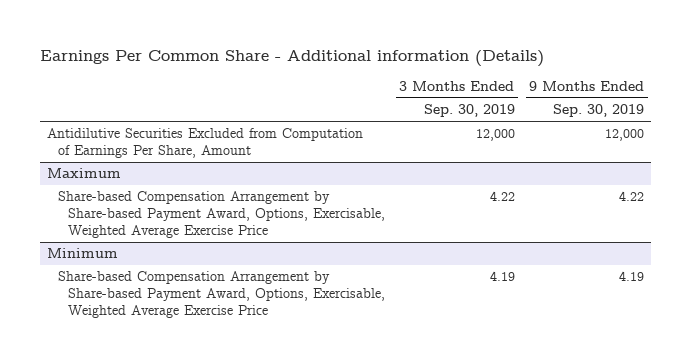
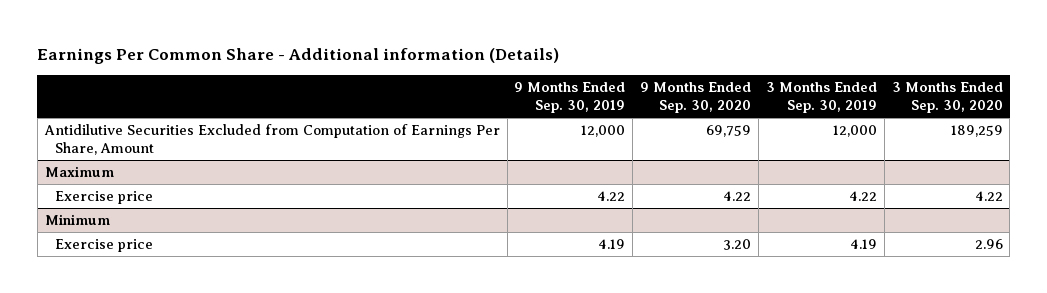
- | 3 Months Ended Sep. 30, 2019 | 9 Months Ended Sep. 30, 2019
+ | 9 Months Ended Sep. 30, 2019 | 9 Months Ended Sep. 30, 2020 | 3 Months Ended Sep. 30, 2019 | 3 Months Ended Sep. 30, 2020
@ Maximum
- Share-based Compensation Arrangement by Share-based Payment Award, Options, Exercisable, Weighted Average Exercise Price | 4.22 | 4.22
+ Exercise price | 4.22 | 4.22 | 4.22 | 4.22
@ Minimum
- Share-based Compensation Arrangement by Share-based Payment Award, Options, Exercisable, Weighted Average Exercise Price | 4.19 | 4.19
+ Exercise price | 4.19 | 3.20 | 4.19 | 2.96

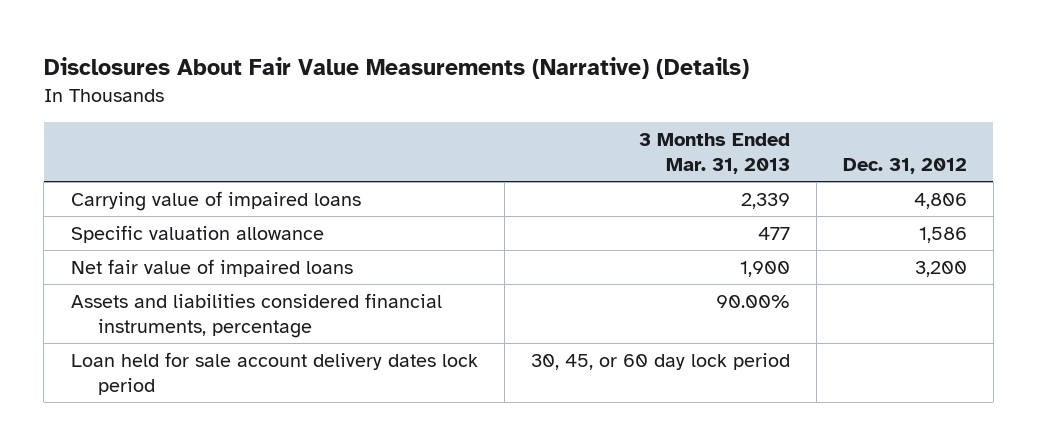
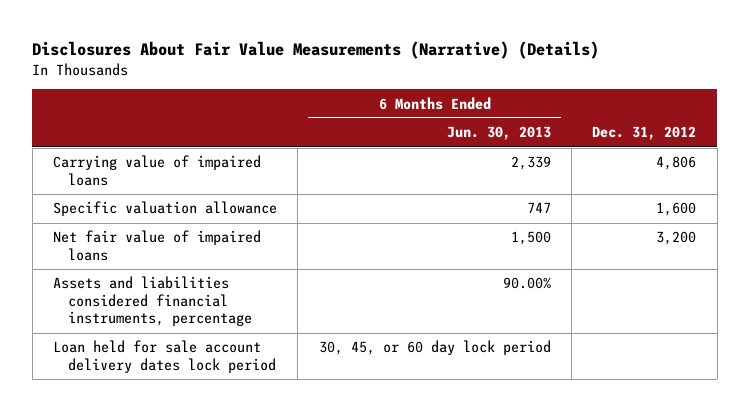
- | 3 Months Ended Mar. 31, 2013 | Dec. 31, 2012
+ | 6 Months Ended Jun. 30, 2013 | Dec. 31, 2012
- Specific valuation allowance | 477 | 1,586
+ Specific valuation allowance | 747 | 1,600

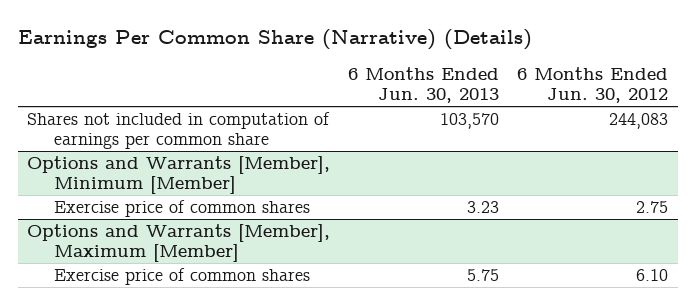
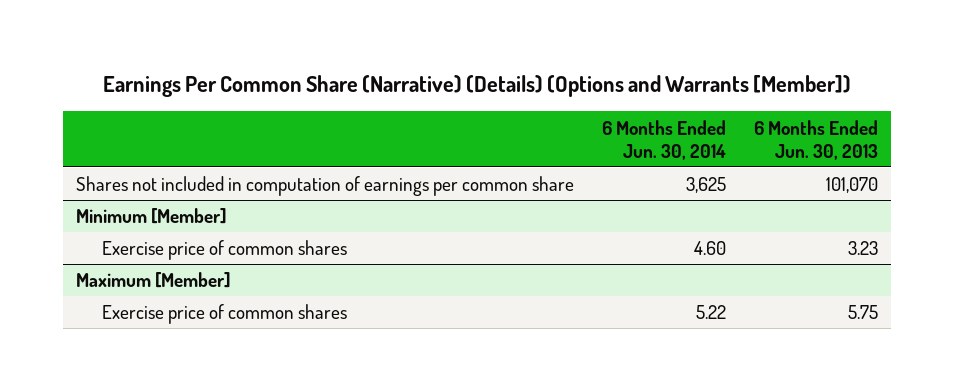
- Earnings Per Common Share (Narrative) (Details)
+ Earnings Per Common Share (Narrative) (Details) (Options and Warrants [Member])
- | 6 Months Ended Jun. 30, 2013 | 6 Months Ended Jun. 30, 2012
+ | 6 Months Ended Jun. 30, 2014 | 6 Months Ended Jun. 30, 2013
- Shares not included in computation of earnings per common share | 103,570 | 244,083
- Options and Warrants [Member], Minimum [Member]
+ Shares not included in computation of earnings per common share | 3,625 | 101,070
+ Minimum [Member]
- Options and Warrants [Member], Maximum [Member]
+ Maximum [Member]

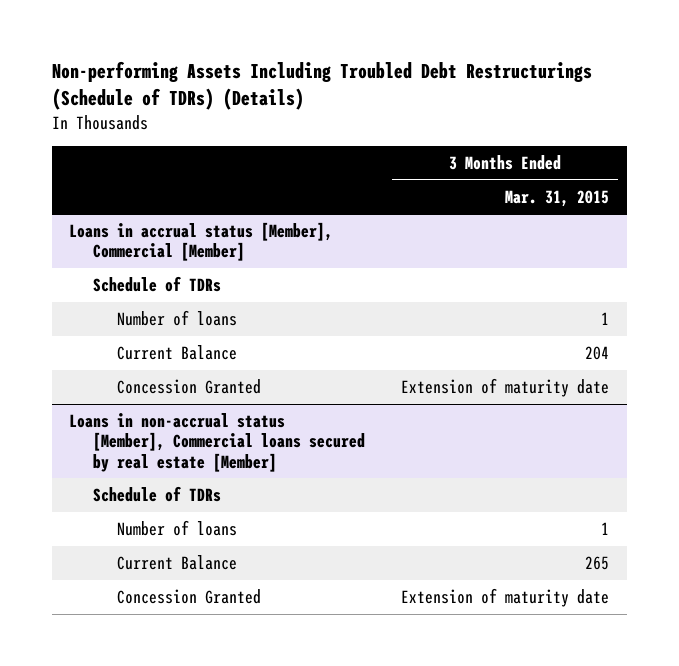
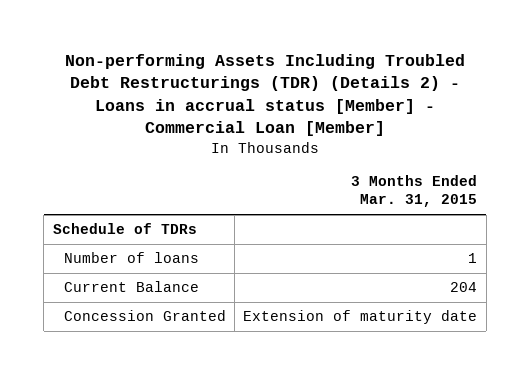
- Non-performing Assets Including Troubled Debt Restructurings (Schedule of TDRs) (Details)
+ Non-performing Assets Including Troubled Debt Restructurings (TDR) (Details 2) - Loans in accrual status [Member] - Commercial Loan [Member]
- Loans in accrual status [Member], Commercial [Member]
- Loans in non-accrual status [Member], Commercial loans secured by real estate [Member]
- Schedule of TDRs
- Number of loans | 1
- Current Balance | 265
- Concession Granted | Extension of maturity date

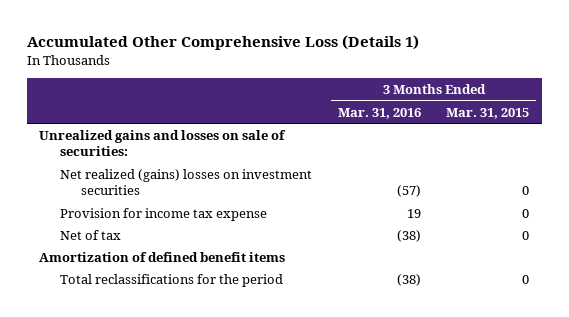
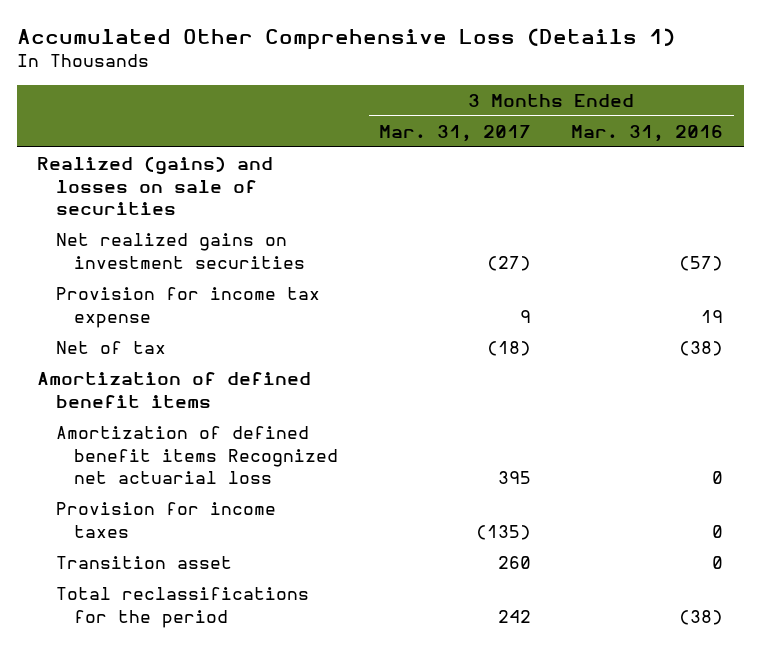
- | 3 Months Ended Mar. 31, 2016 | 3 Months Ended Mar. 31, 2015
+ | 3 Months Ended Mar. 31, 2017 | 3 Months Ended Mar. 31, 2016
- Unrealized gains and losses on sale of securities:
- Net realized (gains) losses on investment securities | (57) | 0
+ Realized (gains) and losses on sale of securities
+ Net realized gains on investment securities | (27) | (57)
+ Amortization of defined benefit items Recognized net actuarial loss | 395 | 0
+ Provision for income taxes | (135) | 0
+ Transition asset | 260 | 0

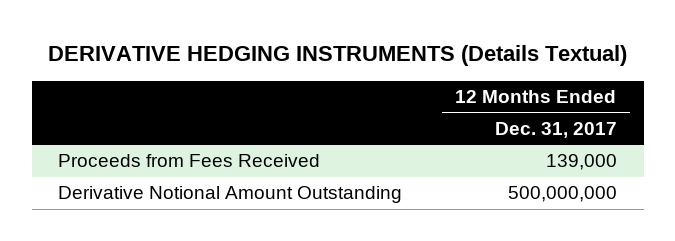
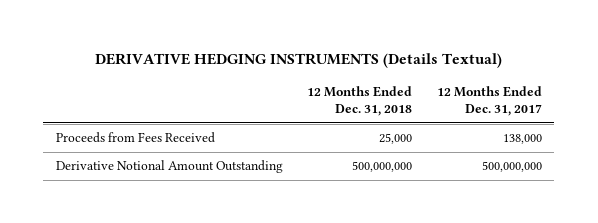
- | 12 Months Ended Dec. 31, 2017
+ | 12 Months Ended Dec. 31, 2018 | 12 Months Ended Dec. 31, 2017
- Proceeds from Fees Received | 139,000
+ Proceeds from Fees Received | 25,000 | 138,000

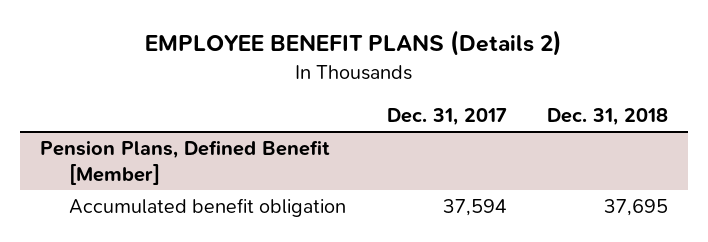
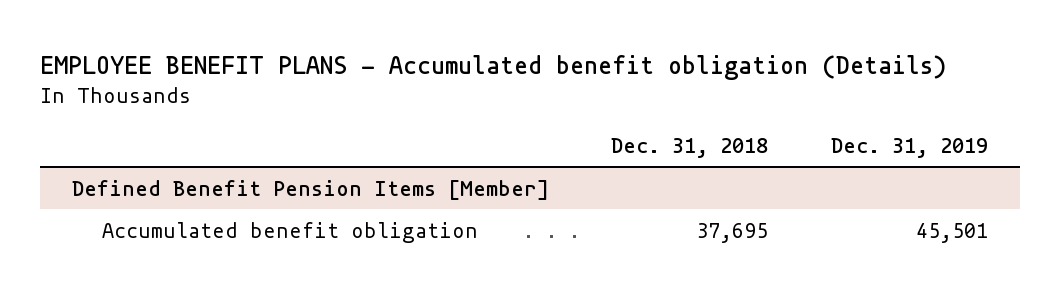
- EMPLOYEE BENEFIT PLANS (Details 2)
+ EMPLOYEE BENEFIT PLANS - Accumulated benefit obligation (Details)
- | Dec. 31, 2017 | Dec. 31, 2018
+ | Dec. 31, 2018 | Dec. 31, 2019
- Pension Plans, Defined Benefit [Member]
+ Defined Benefit Pension Items [Member]

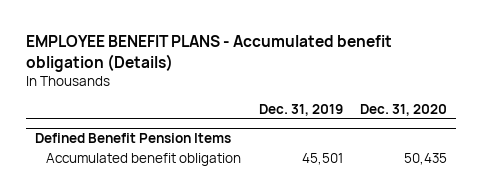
- | Dec. 31, 2018 | Dec. 31, 2019
+ | Dec. 31, 2019 | Dec. 31, 2020
- Defined Benefit Pension Items [Member]
+ Defined Benefit Pension Items

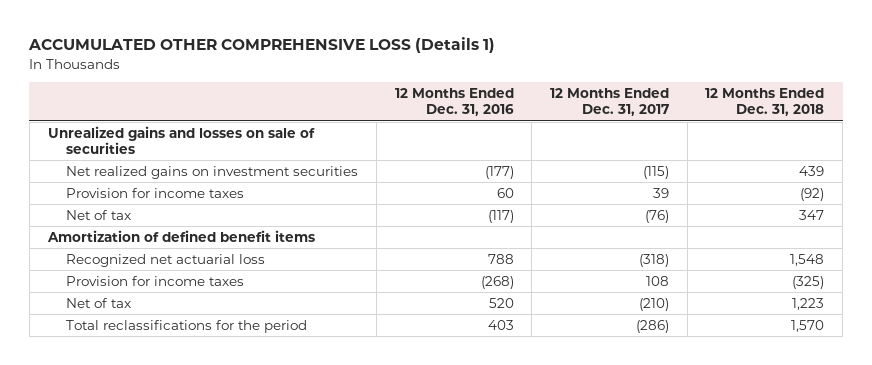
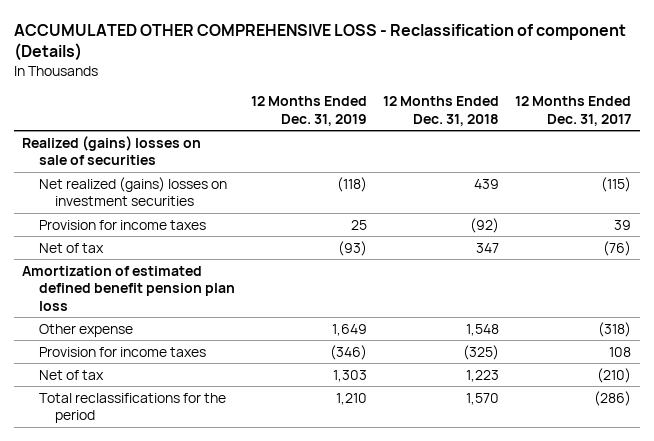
- ACCUMULATED OTHER COMPREHENSIVE LOSS (Details 1)
+ ACCUMULATED OTHER COMPREHENSIVE LOSS - Reclassification of component (Details)
- | 12 Months Ended Dec. 31, 2016 | 12 Months Ended Dec. 31, 2017 | 12 Months Ended Dec. 31, 2018
+ | 12 Months Ended Dec. 31, 2019 | 12 Months Ended Dec. 31, 2018 | 12 Months Ended Dec. 31, 2017
- Unrealized gains and losses on sale of securities
- Net realized gains on investment securities | (177) | (115) | 439
+ Realized (gains) losses on sale of securities
+ Net realized (gains) losses on investment securities | (118) | 439 | (115)
- Amortization of defined benefit items
- Recognized net actuarial loss | 788 | (318) | 1,548
+ Amortization of estimated defined benefit pension plan loss
+ Other expense | 1,649 | 1,548 | (318)

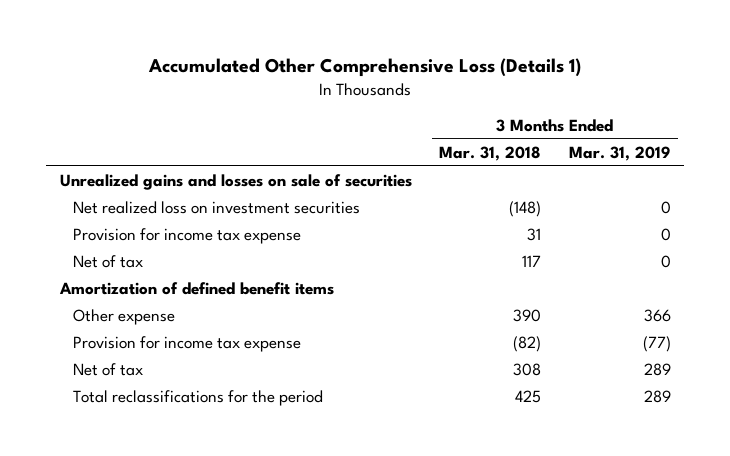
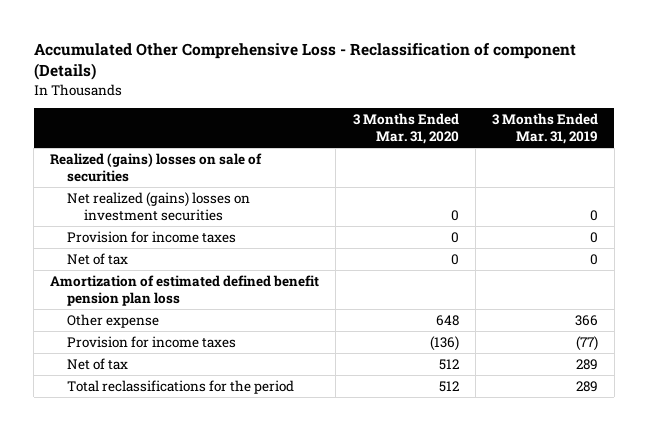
- Accumulated Other Comprehensive Loss (Details 1)
+ Accumulated Other Comprehensive Loss - Reclassification of component (Details)
- | 3 Months Ended Mar. 31, 2018 | 3 Months Ended Mar. 31, 2019
+ | 3 Months Ended Mar. 31, 2020 | 3 Months Ended Mar. 31, 2019
- Unrealized gains and losses on sale of securities
- Net realized loss on investment securities | (148) | 0
- Provision for income tax expense | 31 | 0
+ Realized (gains) losses on sale of securities
+ Net realized (gains) losses on investment securities | 0 | 0
+ Provision for income taxes | 0 | 0
- Amortization of defined benefit items
+ Amortization of estimated defined benefit pension plan loss
- Provision for income tax expense | (82) | (77)
+ Provision for income taxes | (136) | (77)

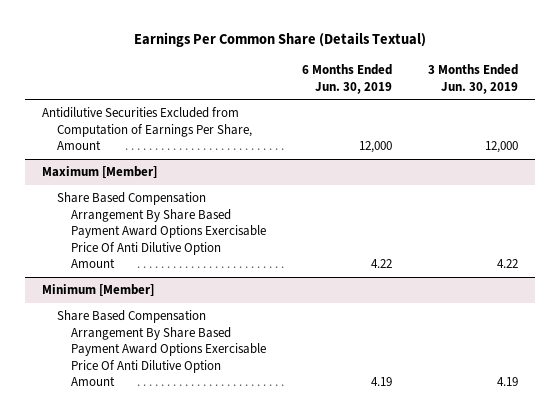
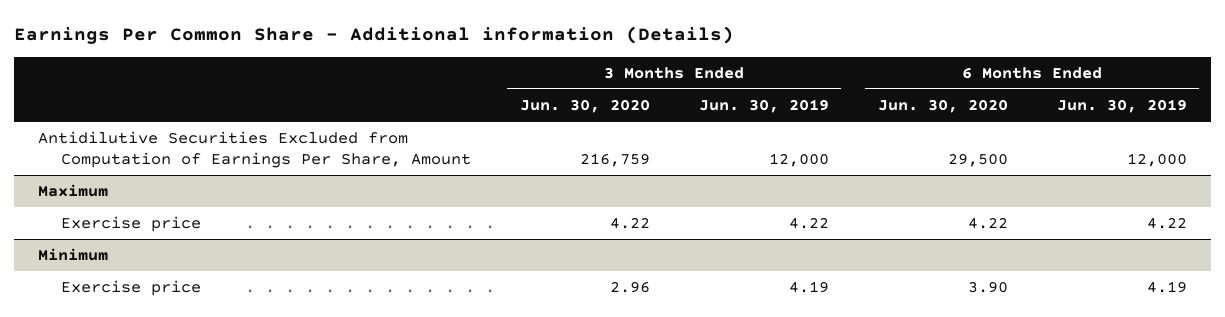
- Earnings Per Common Share (Details Textual)
+ Earnings Per Common Share - Additional information (Details)
- | 6 Months Ended Jun. 30, 2019 | 3 Months Ended Jun. 30, 2019
+ | 3 Months Ended Jun. 30, 2020 | 3 Months Ended Jun. 30, 2019 | 6 Months Ended Jun. 30, 2020 | 6 Months Ended Jun. 30, 2019
- Maximum [Member]
- Share Based Compensation Arrangement By Share Based Payment Award Options Exercisable Price Of Anti Dilutive Option Amount | 4.22 | 4.22
- Minimum [Member]
- Share Based Compensation Arrangement By Share Based Payment Award Options Exercisable Price Of Anti Dilutive Option Amount | 4.19 | 4.19
+ Maximum
+ Exercise price | 4.22 | 4.22 | 4.22 | 4.22
+ Minimum
+ Exercise price | 2.96 | 4.19 | 3.90 | 4.19

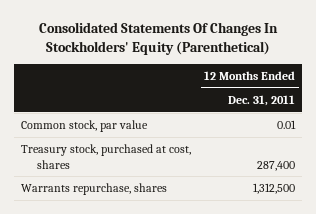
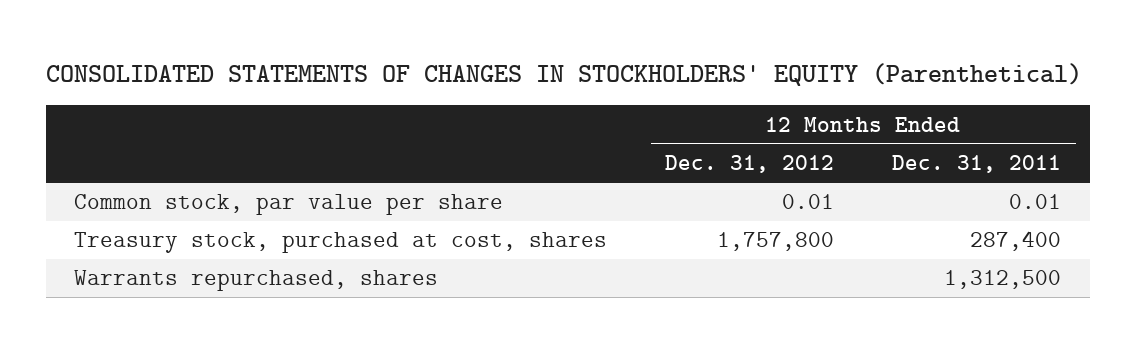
- Consolidated Statements Of Changes In Stockholders' Equity (Parenthetical)
+ CONSOLIDATED STATEMENTS OF CHANGES IN STOCKHOLDERS' EQUITY (Parenthetical)
- | 12 Months Ended Dec. 31, 2011
+ | 12 Months Ended Dec. 31, 2012 | 12 Months Ended Dec. 31, 2011
- Common stock, par value | 0.01
+ Common stock, par value per share | 0.01 | 0.01
- Warrants repurchase, shares | 1,312,500
+ Warrants repurchased, shares | | 1,312,500

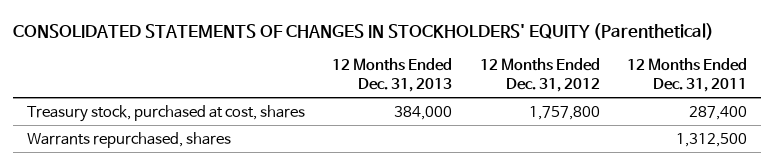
- | 12 Months Ended Dec. 31, 2012 | 12 Months Ended Dec. 31, 2011
+ | 12 Months Ended Dec. 31, 2013 | 12 Months Ended Dec. 31, 2012 | 12 Months Ended Dec. 31, 2011
- Common stock, par value per share | 0.01 | 0.01

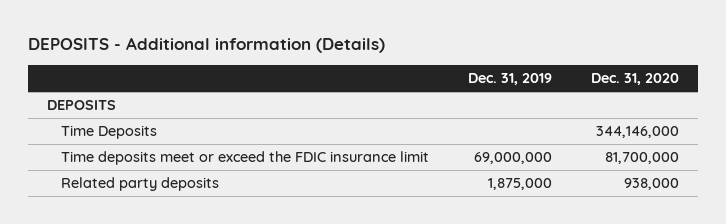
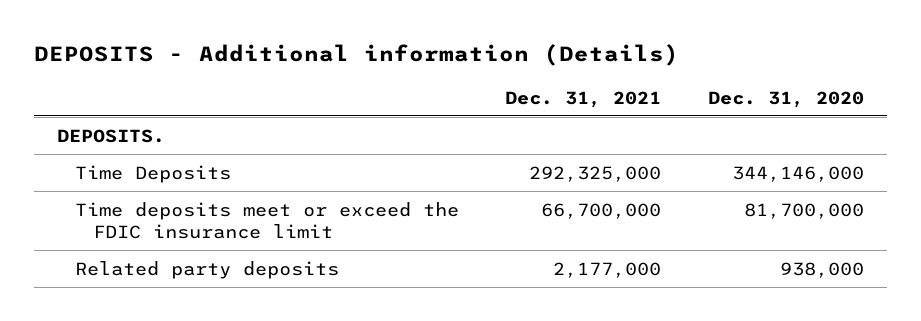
- | Dec. 31, 2019 | Dec. 31, 2020
+ | Dec. 31, 2021 | Dec. 31, 2020
- DEPOSITS
+ DEPOSITS.

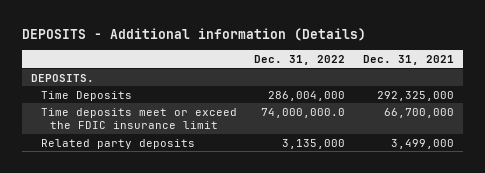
- | Dec. 31, 2021 | Dec. 31, 2020
+ | Dec. 31, 2022 | Dec. 31, 2021
- Related party deposits | 2,177,000 | 938,000
+ Related party deposits | 3,135,000 | 3,499,000

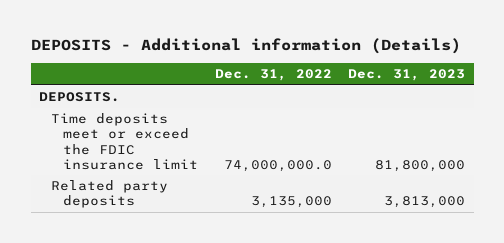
- | Dec. 31, 2022 | Dec. 31, 2021
+ | Dec. 31, 2022 | Dec. 31, 2023
- Time Deposits | 286,004,000 | 292,325,000

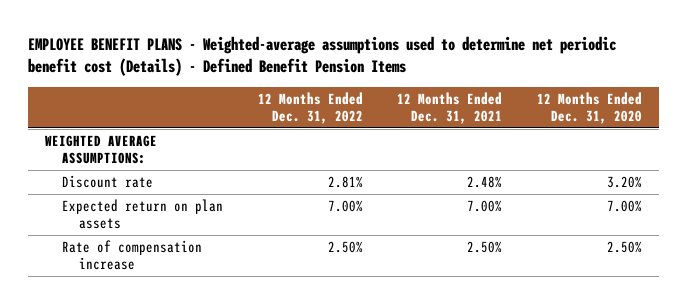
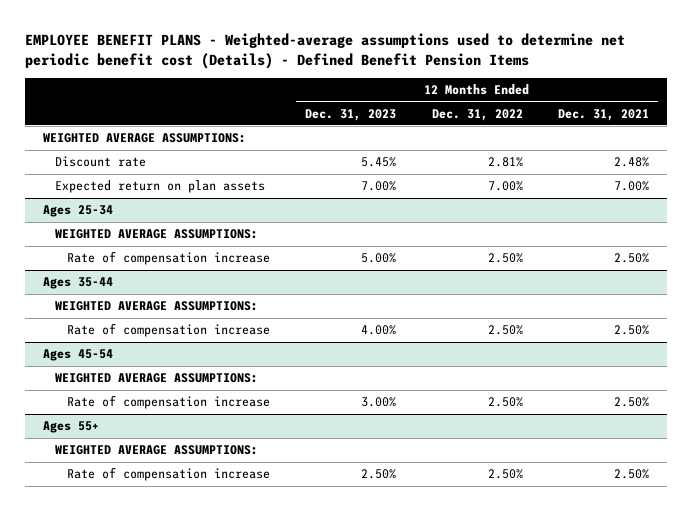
- | 12 Months Ended Dec. 31, 2022 | 12 Months Ended Dec. 31, 2021 | 12 Months Ended Dec. 31, 2020
+ | 12 Months Ended Dec. 31, 2023 | 12 Months Ended Dec. 31, 2022 | 12 Months Ended Dec. 31, 2021
+ Ages 25-34
+ WEIGHTED AVERAGE ASSUMPTIONS:
+ Ages 35-44
+ WEIGHTED AVERAGE ASSUMPTIONS:
+ Rate of compensation increase | 4.00% | 2.50% | 2.50%
+ Ages 45-54
+ WEIGHTED AVERAGE ASSUMPTIONS:
+ Rate of compensation increase | 3.00% | 2.50% | 2.50%
+ Ages 55+
+ WEIGHTED AVERAGE ASSUMPTIONS:
+ Rate of compensation increase | 2.50% | 2.50% | 2.50%

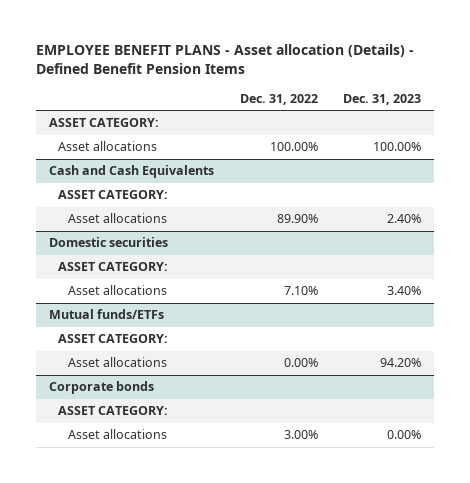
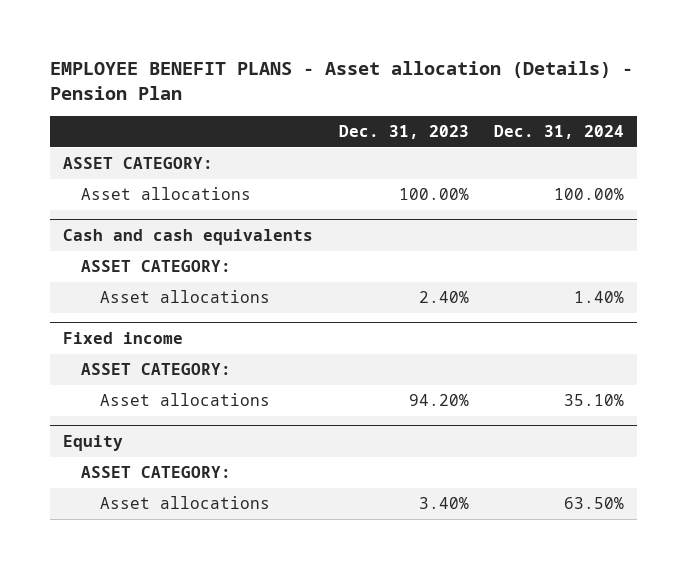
- EMPLOYEE BENEFIT PLANS - Asset allocation (Details) - Defined Benefit Pension Items
+ EMPLOYEE BENEFIT PLANS - Asset allocation (Details) - Pension Plan
- | Dec. 31, 2022 | Dec. 31, 2023
+ | Dec. 31, 2023 | Dec. 31, 2024
- Cash and Cash Equivalents
+ Cash and cash equivalents
- Domestic securities
- ASSET CATEGORY:
- Asset allocations | 7.10% | 3.40%
- Mutual funds/ETFs
+ Fixed income
- Corporate bonds
+ Equity
- Asset allocations | 3.00% | 0.00%
+ Asset allocations | 3.40% | 63.50%

